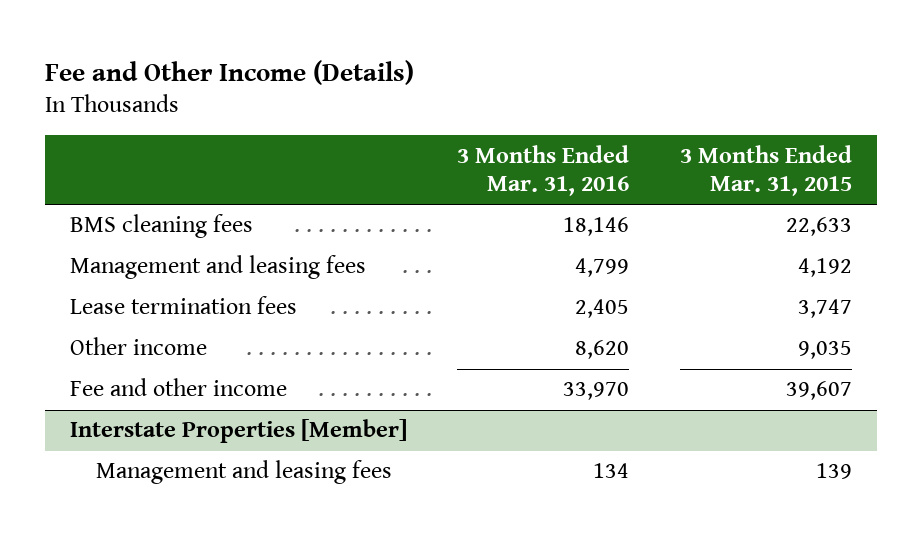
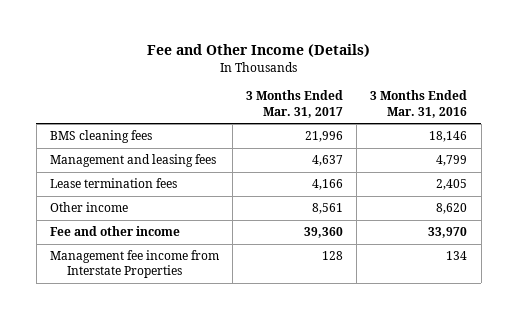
- | 3 Months Ended Mar. 31, 2016 | 3 Months Ended Mar. 31, 2015
+ | 3 Months Ended Mar. 31, 2017 | 3 Months Ended Mar. 31, 2016
- Interstate Properties [Member]
- Management and leasing fees | 134 | 139
+ Management fee income from Interstate Properties | 128 | 134

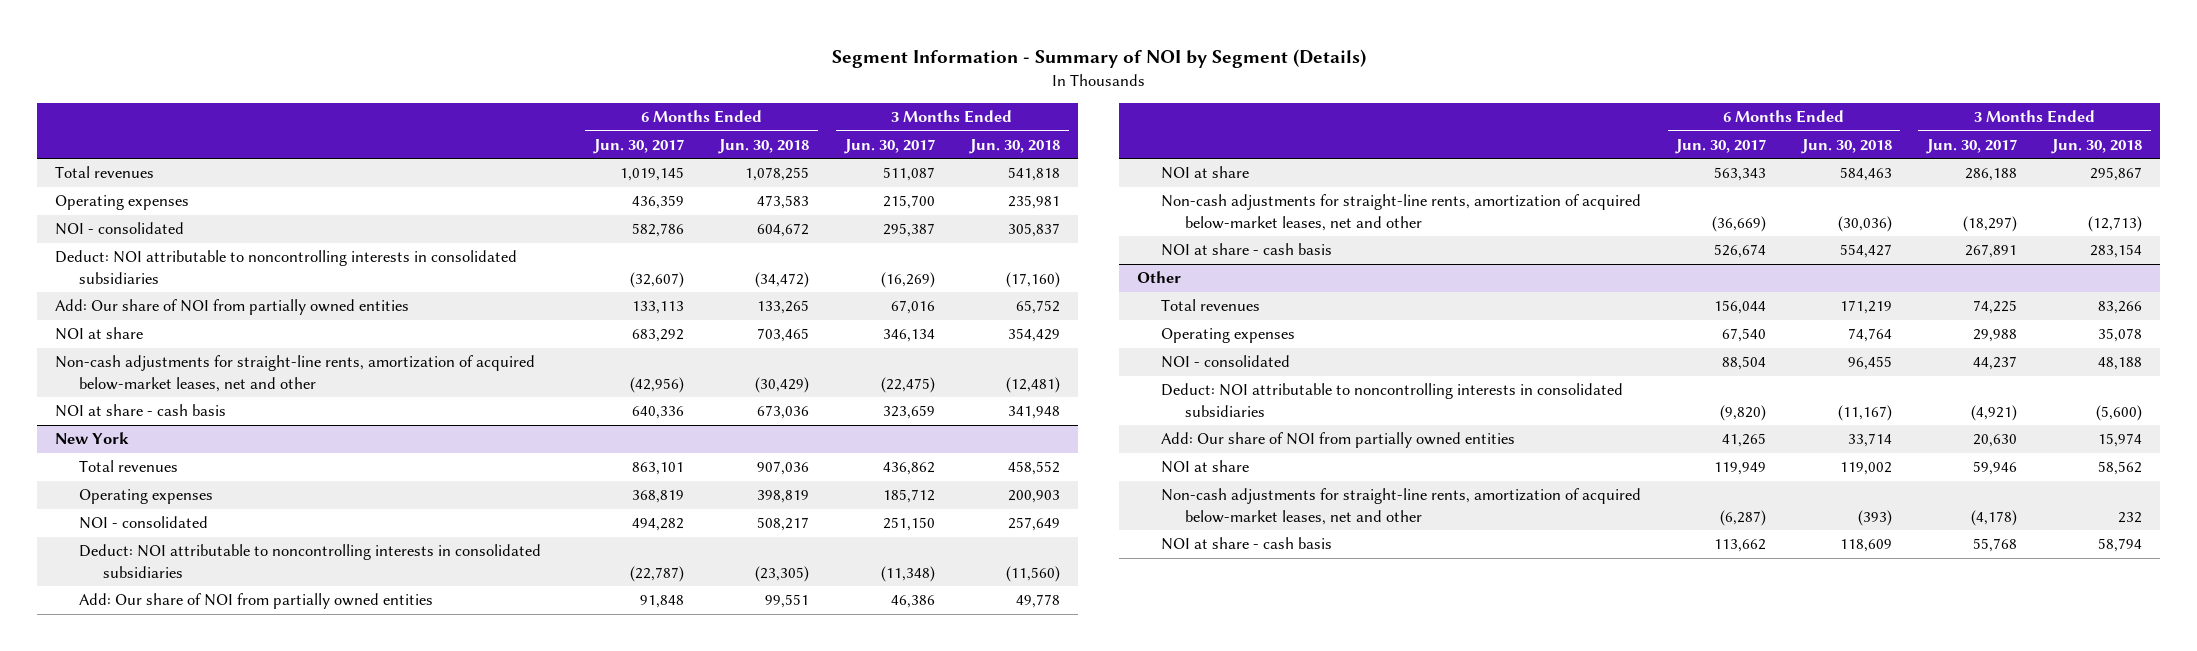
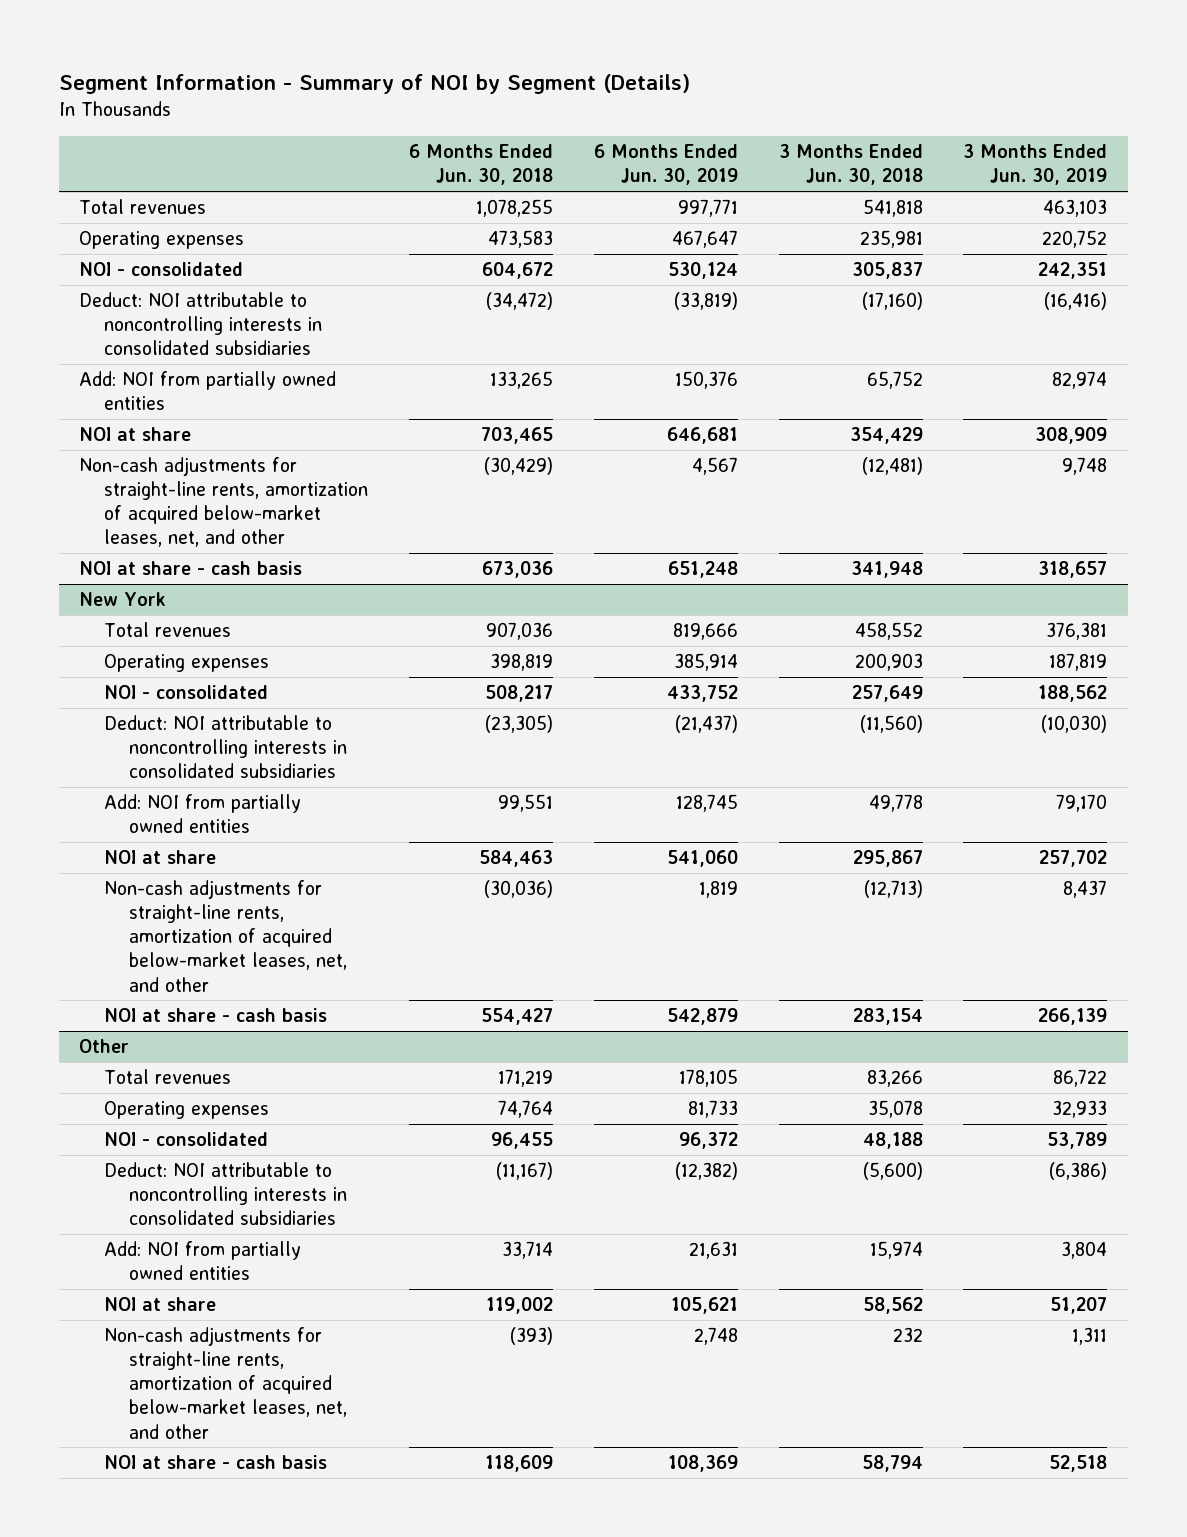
- | 6 Months Ended Jun. 30, 2017 | 6 Months Ended Jun. 30, 2018 | 3 Months Ended Jun. 30, 2017 | 3 Months Ended Jun. 30, 2018
+ | 6 Months Ended Jun. 30, 2018 | 6 Months Ended Jun. 30, 2019 | 3 Months Ended Jun. 30, 2018 | 3 Months Ended Jun. 30, 2019
- Add: Our share of NOI from partially owned entities | 133,113 | 133,265 | 67,016 | 65,752
+ Add: NOI from partially owned entities | 133,265 | 150,376 | 65,752 | 82,974
- Non-cash adjustments for straight-line rents, amortization of acquired below-market leases, net and other | (42,956) | (30,429) | (22,475) | (12,481)
+ Non-cash adjustments for straight-line rents, amortization of acquired below-market leases, net, and other | (30,429) | 4,567 | (12,481) | 9,748
@ New York
- Add: Our share of NOI from partially owned entities | 91,848 | 99,551 | 46,386 | 49,778
+ Add: NOI from partially owned entities | 99,551 | 128,745 | 49,778 | 79,170
- Non-cash adjustments for straight-line rents, amortization of acquired below-market leases, net and other | (36,669) | (30,036) | (18,297) | (12,713)
+ Non-cash adjustments for straight-line rents, amortization of acquired below-market leases, net, and other | (30,036) | 1,819 | (12,713) | 8,437
@ Other
- Add: Our share of NOI from partially owned entities | 41,265 | 33,714 | 20,630 | 15,974
+ Add: NOI from partially owned entities | 33,714 | 21,631 | 15,974 | 3,804
- Non-cash adjustments for straight-line rents, amortization of acquired below-market leases, net and other | (6,287) | (393) | (4,178) | 232
+ Non-cash adjustments for straight-line rents, amortization of acquired below-market leases, net, and other | (393) | 2,748 | 232 | 1,311

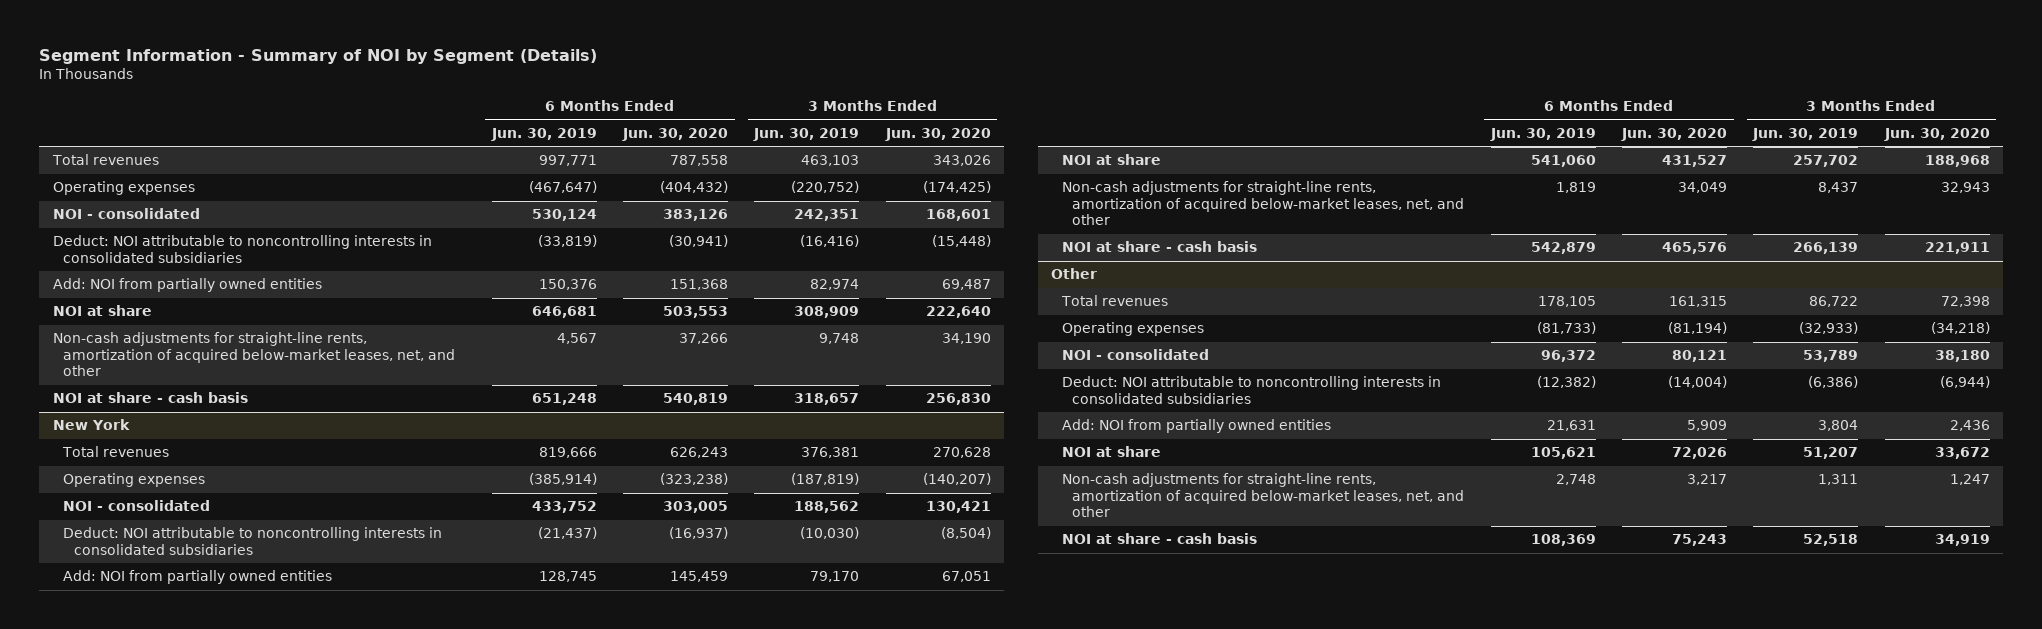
- | 6 Months Ended Jun. 30, 2018 | 6 Months Ended Jun. 30, 2019 | 3 Months Ended Jun. 30, 2018 | 3 Months Ended Jun. 30, 2019
+ | 6 Months Ended Jun. 30, 2019 | 6 Months Ended Jun. 30, 2020 | 3 Months Ended Jun. 30, 2019 | 3 Months Ended Jun. 30, 2020
- Operating expenses | 473,583 | 467,647 | 235,981 | 220,752
+ Operating expenses | (467,647) | (404,432) | (220,752) | (174,425)
@ New York
- Operating expenses | 398,819 | 385,914 | 200,903 | 187,819
+ Operating expenses | (385,914) | (323,238) | (187,819) | (140,207)
@ Other
- Operating expenses | 74,764 | 81,733 | 35,078 | 32,933
+ Operating expenses | (81,733) | (81,194) | (32,933) | (34,218)

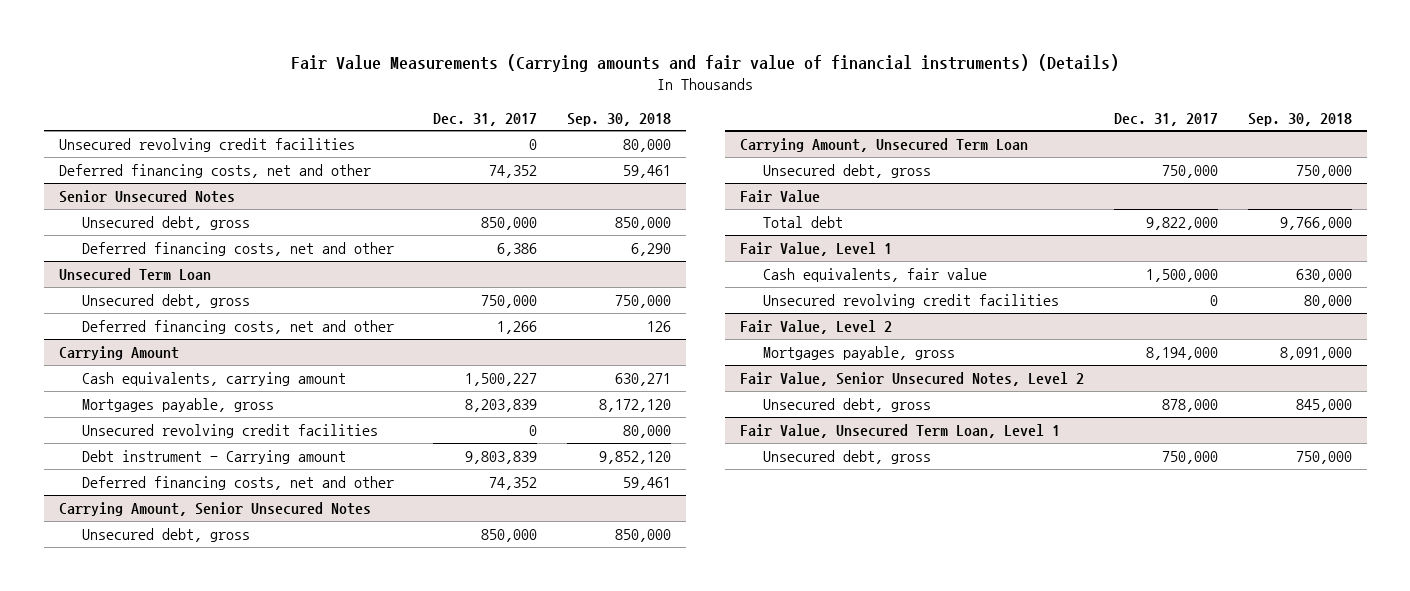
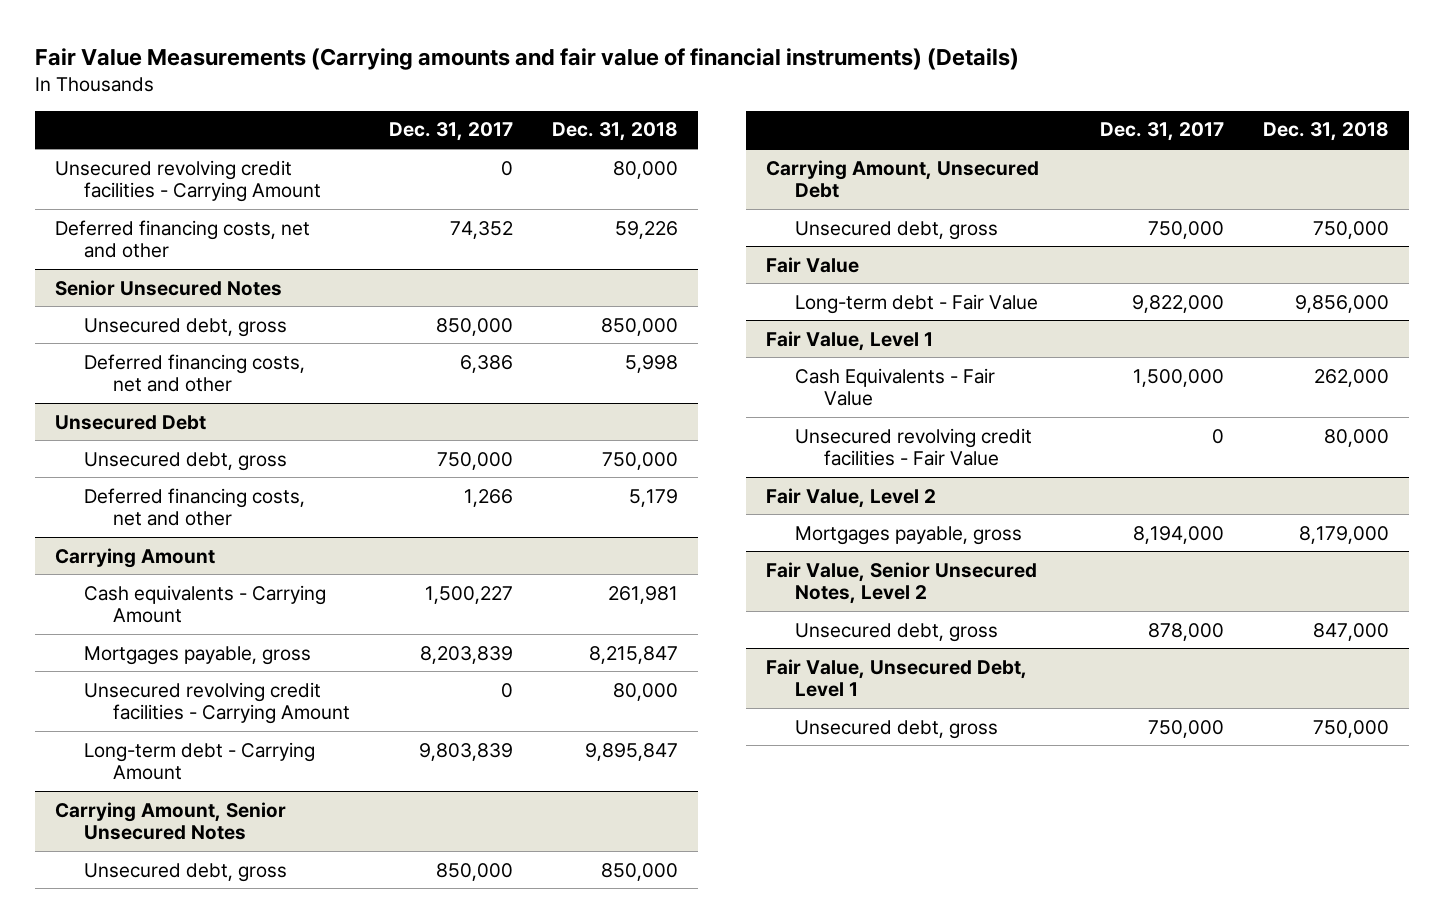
- | Dec. 31, 2017 | Sep. 30, 2018
+ | Dec. 31, 2017 | Dec. 31, 2018
- Unsecured revolving credit facilities | 0 | 80,000
+ Unsecured revolving credit facilities - Carrying Amount | 0 | 80,000
- Unsecured Term Loan
+ Unsecured Debt
@ Carrying Amount
- Cash equivalents, carrying amount | 1,500,227 | 630,271
+ Cash equivalents - Carrying Amount | 1,500,227 | 261,981
- Unsecured revolving credit facilities | 0 | 80,000
- Debt instrument - Carrying amount | 9,803,839 | 9,852,120
- Deferred financing costs, net and other | 74,352 | 59,461
+ Unsecured revolving credit facilities - Carrying Amount | 0 | 80,000
+ Long-term debt - Carrying Amount | 9,803,839 | 9,895,847
- Carrying Amount, Unsecured Term Loan
+ Carrying Amount, Unsecured Debt
@ Fair Value
- Total debt | 9,822,000 | 9,766,000
+ Long-term debt - Fair Value | 9,822,000 | 9,856,000
@ Fair Value, Level 1
- Cash equivalents, fair value | 1,500,000 | 630,000
- Unsecured revolving credit facilities | 0 | 80,000
+ Cash Equivalents - Fair Value | 1,500,000 | 262,000
+ Unsecured revolving credit facilities - Fair Value | 0 | 80,000
- Fair Value, Unsecured Term Loan, Level 1
+ Fair Value, Unsecured Debt, Level 1

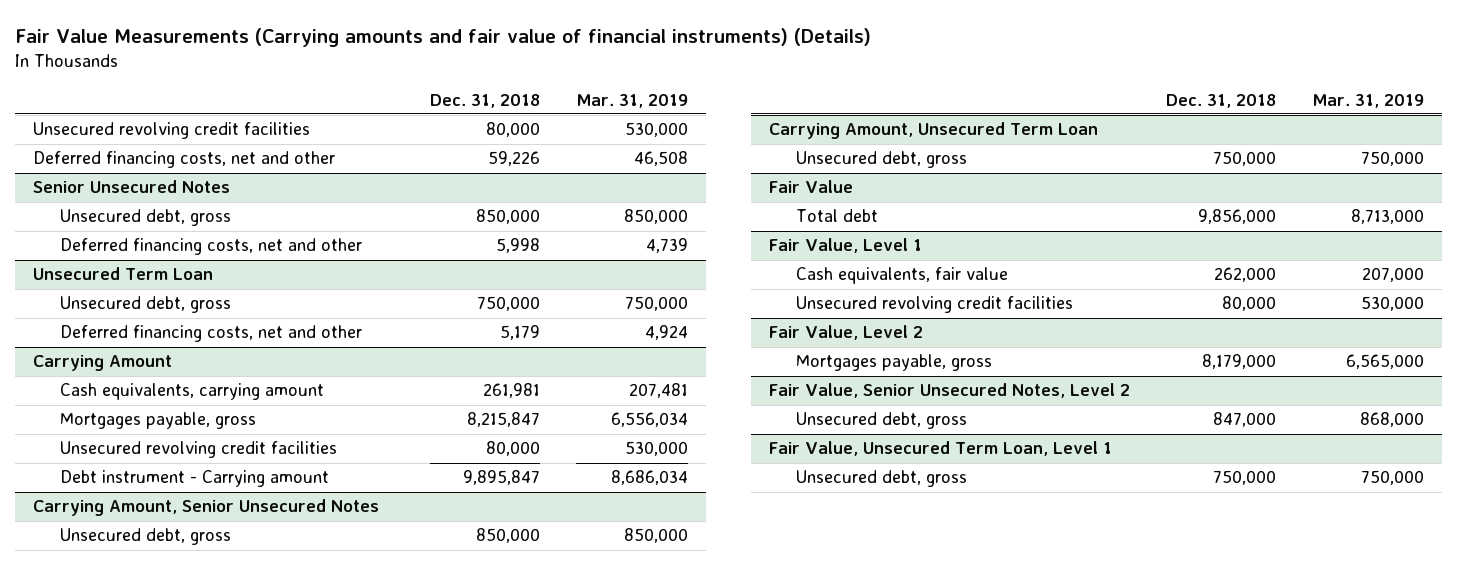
- | Dec. 31, 2017 | Dec. 31, 2018
+ | Dec. 31, 2018 | Mar. 31, 2019
- Unsecured revolving credit facilities - Carrying Amount | 0 | 80,000
+ Unsecured revolving credit facilities | 80,000 | 530,000
- Unsecured Debt
+ Unsecured Term Loan
@ Carrying Amount
- Cash equivalents - Carrying Amount | 1,500,227 | 261,981
+ Cash equivalents, carrying amount | 261,981 | 207,481
- Unsecured revolving credit facilities - Carrying Amount | 0 | 80,000
- Long-term debt - Carrying Amount | 9,803,839 | 9,895,847
+ Unsecured revolving credit facilities | 80,000 | 530,000
+ Debt instrument - Carrying amount | 9,895,847 | 8,686,034
- Carrying Amount, Unsecured Debt
+ Carrying Amount, Unsecured Term Loan
@ Fair Value
- Long-term debt - Fair Value | 9,822,000 | 9,856,000
+ Total debt | 9,856,000 | 8,713,000
@ Fair Value, Level 1
- Cash Equivalents - Fair Value | 1,500,000 | 262,000
- Unsecured revolving credit facilities - Fair Value | 0 | 80,000
+ Cash equivalents, fair value | 262,000 | 207,000
+ Unsecured revolving credit facilities | 80,000 | 530,000
- Fair Value, Unsecured Debt, Level 1
+ Fair Value, Unsecured Term Loan, Level 1

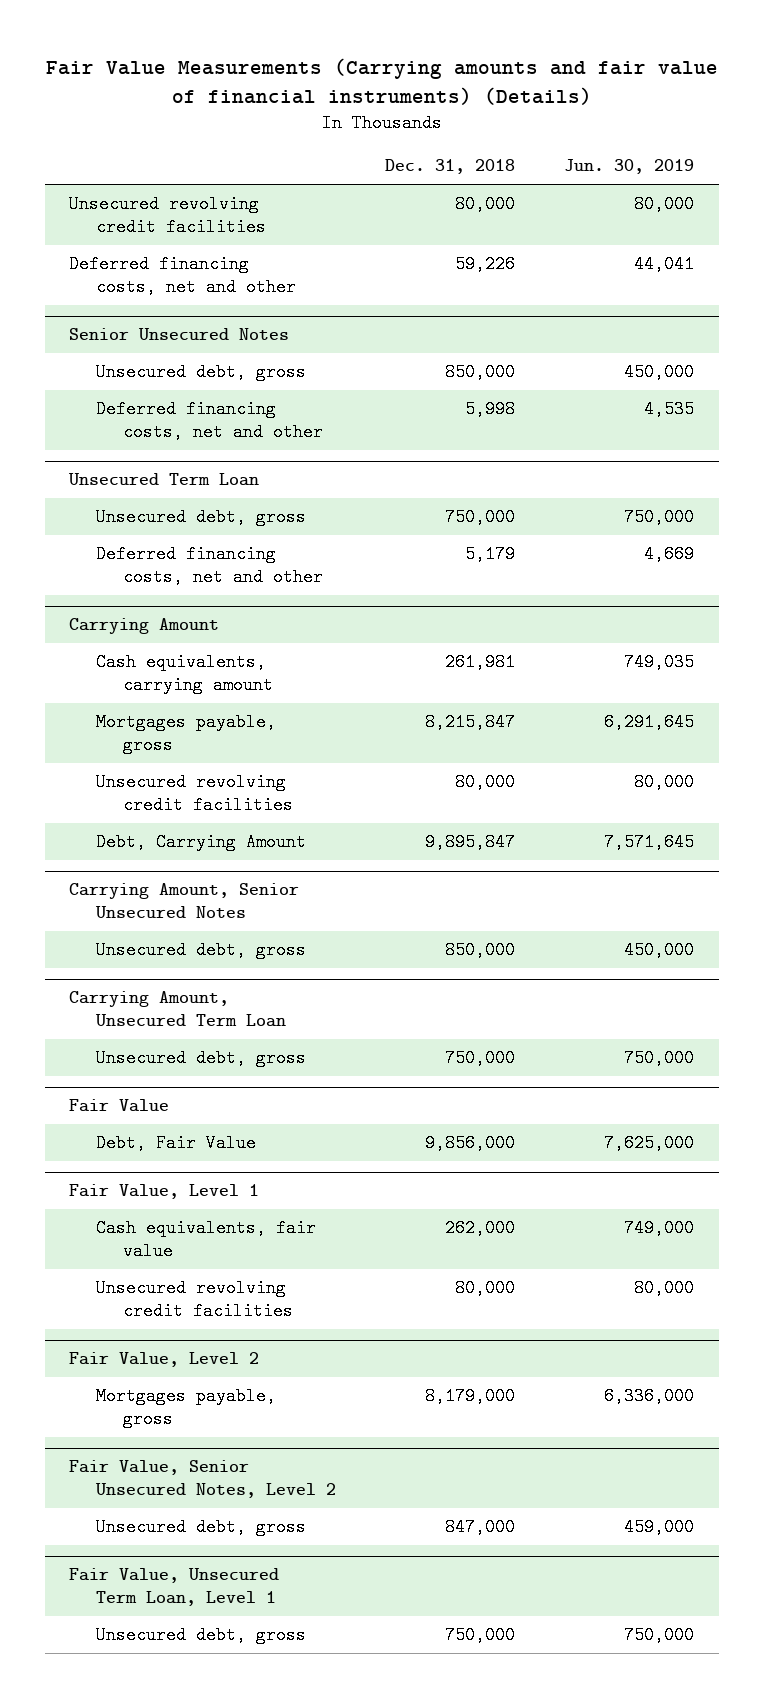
- | Dec. 31, 2018 | Mar. 31, 2019
+ | Dec. 31, 2018 | Jun. 30, 2019
@ Carrying Amount
- Debt instrument - Carrying amount | 9,895,847 | 8,686,034
+ Debt, Carrying Amount | 9,895,847 | 7,571,645
@ Fair Value
- Total debt | 9,856,000 | 8,713,000
+ Debt, Fair Value | 9,856,000 | 7,625,000

